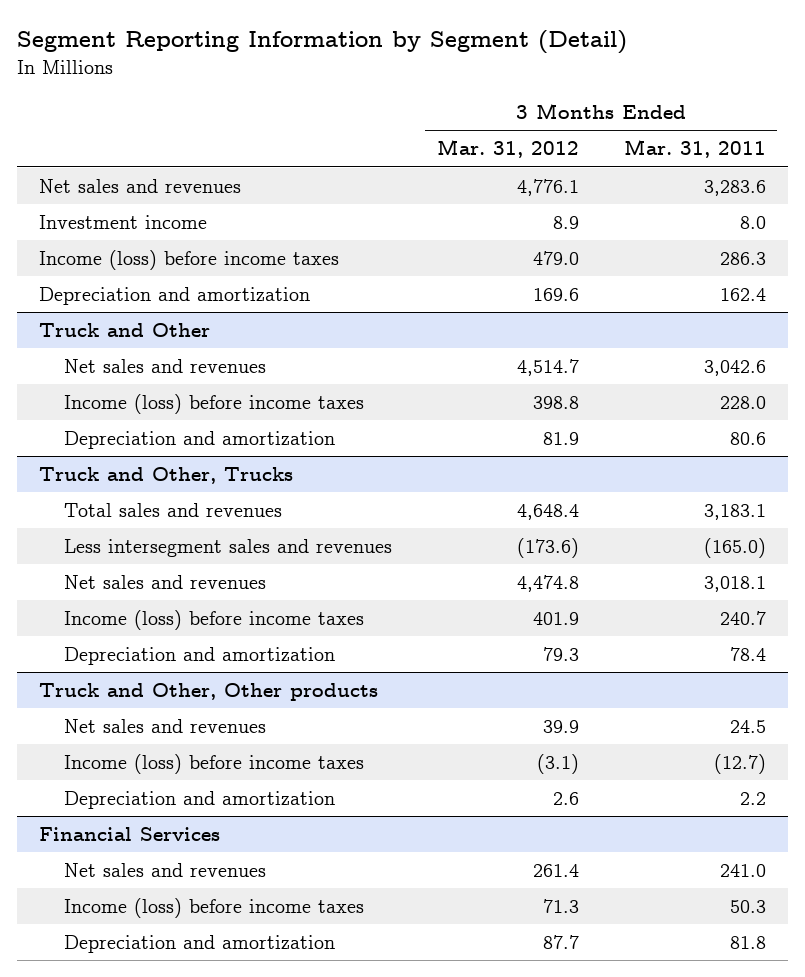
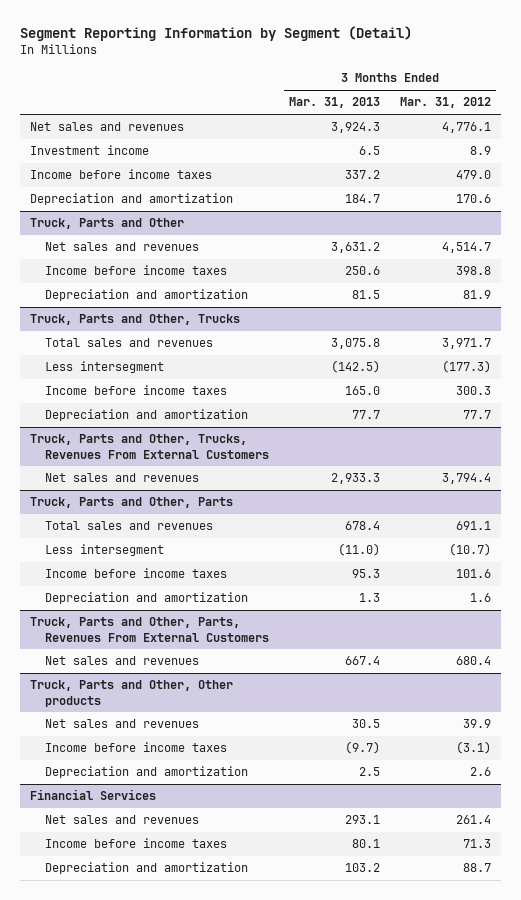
- | 3 Months Ended Mar. 31, 2012 | 3 Months Ended Mar. 31, 2011
+ | 3 Months Ended Mar. 31, 2013 | 3 Months Ended Mar. 31, 2012
- Income (loss) before income taxes | 479.0 | 286.3
- Depreciation and amortization | 169.6 | 162.4
- Truck and Other
+ Income before income taxes | 337.2 | 479.0
+ Depreciation and amortization | 184.7 | 170.6
+ Truck, Parts and Other
- Income (loss) before income taxes | 398.8 | 228.0
+ Income before income taxes | 250.6 | 398.8
- Truck and Other, Trucks
- Total sales and revenues | 4,648.4 | 3,183.1
- Less intersegment sales and revenues | (173.6) | (165.0)
- Net sales and revenues | 4,474.8 | 3,018.1
- Income (loss) before income taxes | 401.9 | 240.7
- Depreciation and amortization | 79.3 | 78.4
- Truck and Other, Other products
+ Truck, Parts and Other, Trucks
+ Total sales and revenues | 3,075.8 | 3,971.7
+ Less intersegment | (142.5) | (177.3)
+ Income before income taxes | 165.0 | 300.3
+ Depreciation and amortization | 77.7 | 77.7
+ Truck, Parts and Other, Trucks, Revenues From External Customers
+ Net sales and revenues | 2,933.3 | 3,794.4
+ Truck, Parts and Other, Parts
+ Total sales and revenues | 678.4 | 691.1
+ Less intersegment | (11.0) | (10.7)
+ Income before income taxes | 95.3 | 101.6
+ Depreciation and amortization | 1.3 | 1.6
+ Truck, Parts and Other, Parts, Revenues From External Customers
+ Net sales and revenues | 667.4 | 680.4
+ Truck, Parts and Other, Other products
- Income (loss) before income taxes | (3.1) | (12.7)
+ Income before income taxes | (9.7) | (3.1)
@ Financial Services
- Income (loss) before income taxes | 71.3 | 50.3
- Depreciation and amortization | 87.7 | 81.8
+ Income before income taxes | 80.1 | 71.3
+ Depreciation and amortization | 103.2 | 88.7

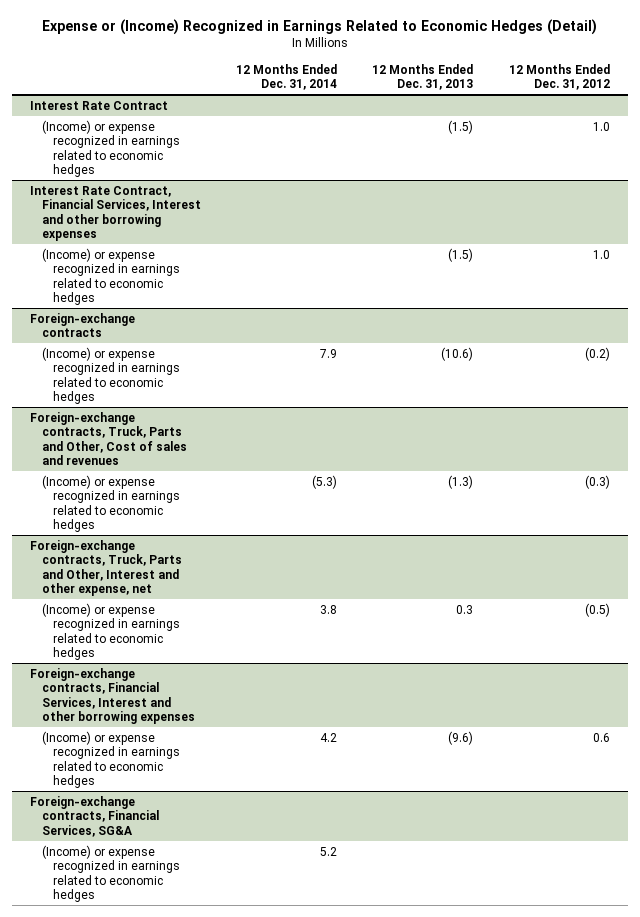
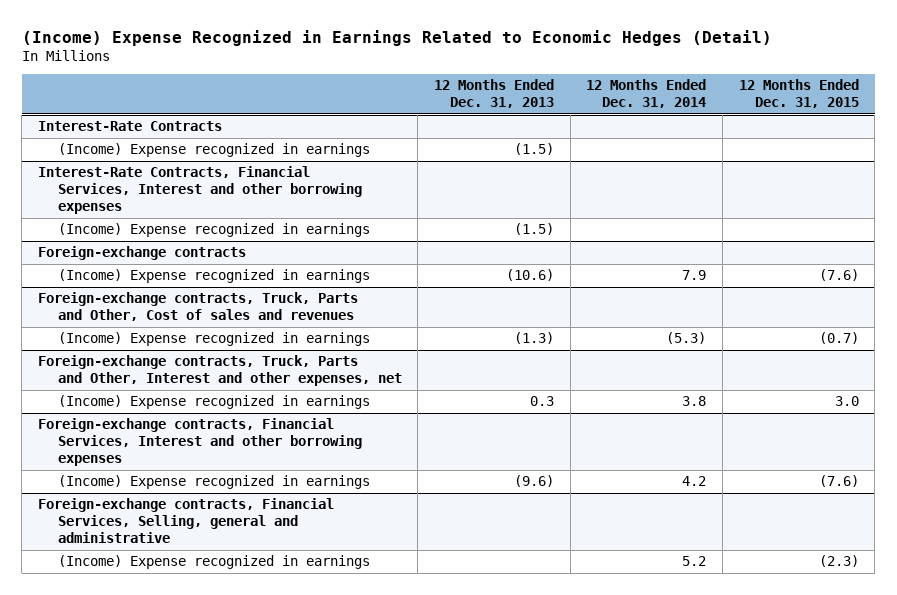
- Expense or (Income) Recognized in Earnings Related to Economic Hedges (Detail)
+ (Income) Expense Recognized in Earnings Related to Economic Hedges (Detail)
- | 12 Months Ended Dec. 31, 2014 | 12 Months Ended Dec. 31, 2013 | 12 Months Ended Dec. 31, 2012
+ | 12 Months Ended Dec. 31, 2013 | 12 Months Ended Dec. 31, 2014 | 12 Months Ended Dec. 31, 2015
- Interest Rate Contract
- (Income) or expense recognized in earnings related to economic hedges | | (1.5) | 1.0
- Interest Rate Contract, Financial Services, Interest and other borrowing expenses
- (Income) or expense recognized in earnings related to economic hedges | | (1.5) | 1.0
+ Interest-Rate Contracts
+ (Income) Expense recognized in earnings | (1.5) | |
+ Interest-Rate Contracts, Financial Services, Interest and other borrowing expenses
+ (Income) Expense recognized in earnings | (1.5) | |
@ Foreign-exchange contracts
- (Income) or expense recognized in earnings related to economic hedges | 7.9 | (10.6) | (0.2)
+ (Income) Expense recognized in earnings | (10.6) | 7.9 | (7.6)
@ Foreign-exchange contracts, Truck, Parts and Other, Cost of sales and revenues
- (Income) or expense recognized in earnings related to economic hedges | (5.3) | (1.3) | (0.3)
- Foreign-exchange contracts, Truck, Parts and Other, Interest and other expense, net
- (Income) or expense recognized in earnings related to economic hedges | 3.8 | 0.3 | (0.5)
@ Foreign-exchange contracts, Truck, Parts and Other, Cost of sales and revenues
+ (Income) Expense recognized in earnings | (1.3) | (5.3) | (0.7)
+ Foreign-exchange contracts, Truck, Parts and Other, Interest and other expenses, net
+ (Income) Expense recognized in earnings | 0.3 | 3.8 | 3.0
@ Foreign-exchange contracts, Financial Services, Interest and other borrowing expenses
- (Income) or expense recognized in earnings related to economic hedges | 4.2 | (9.6) | 0.6
- Foreign-exchange contracts, Financial Services, SG&A
- (Income) or expense recognized in earnings related to economic hedges | 5.2 | |
@ Foreign-exchange contracts, Financial Services, Interest and other borrowing expenses
+ (Income) Expense recognized in earnings | (9.6) | 4.2 | (7.6)
+ Foreign-exchange contracts, Financial Services, Selling, general and administrative
+ (Income) Expense recognized in earnings | | 5.2 | (2.3)

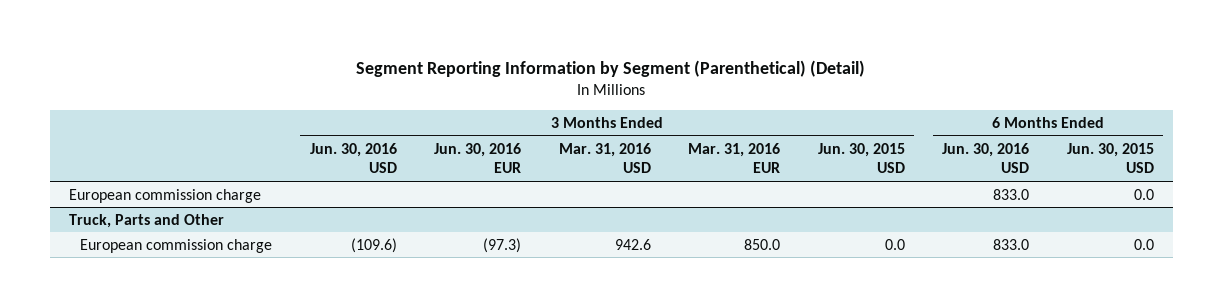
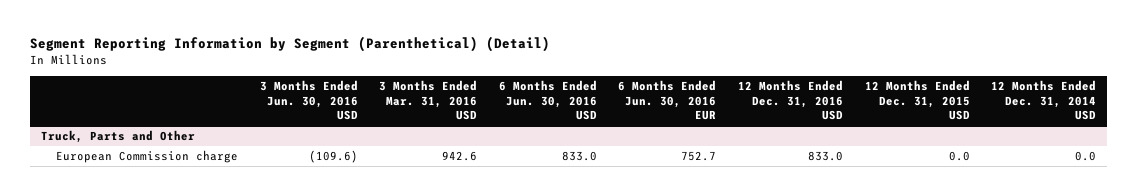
- | 3 Months Ended Jun. 30, 2016 USD | 3 Months Ended Jun. 30, 2016 EUR | 3 Months Ended Mar. 31, 2016 USD | 3 Months Ended Mar. 31, 2016 EUR | 3 Months Ended Jun. 30, 2015 USD | 6 Months Ended Jun. 30, 2016 USD | 6 Months Ended Jun. 30, 2015 USD
+ | 3 Months Ended Jun. 30, 2016 USD | 3 Months Ended Mar. 31, 2016 USD | 6 Months Ended Jun. 30, 2016 USD | 6 Months Ended Jun. 30, 2016 EUR | 12 Months Ended Dec. 31, 2016 USD | 12 Months Ended Dec. 31, 2015 USD | 12 Months Ended Dec. 31, 2014 USD
- European commission charge | | | | | | 833.0 | 0.0
@ Truck, Parts and Other
- European commission charge | (109.6) | (97.3) | 942.6 | 850.0 | 0.0 | 833.0 | 0.0
+ European Commission charge | (109.6) | 942.6 | 833.0 | 752.7 | 833.0 | 0.0 | 0.0

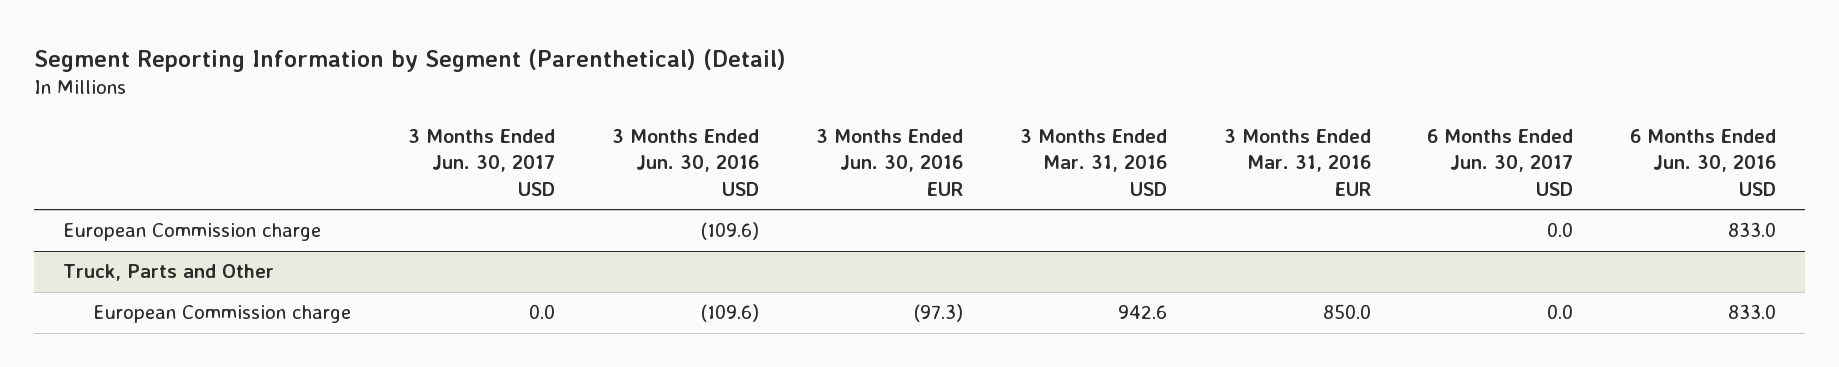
- | 3 Months Ended Jun. 30, 2016 USD | 3 Months Ended Mar. 31, 2016 USD | 6 Months Ended Jun. 30, 2016 USD | 6 Months Ended Jun. 30, 2016 EUR | 12 Months Ended Dec. 31, 2016 USD | 12 Months Ended Dec. 31, 2015 USD | 12 Months Ended Dec. 31, 2014 USD
+ | 3 Months Ended Jun. 30, 2017 USD | 3 Months Ended Jun. 30, 2016 USD | 3 Months Ended Jun. 30, 2016 EUR | 3 Months Ended Mar. 31, 2016 USD | 3 Months Ended Mar. 31, 2016 EUR | 6 Months Ended Jun. 30, 2017 USD | 6 Months Ended Jun. 30, 2016 USD
+ European Commission charge | | (109.6) | | | | 0.0 | 833.0

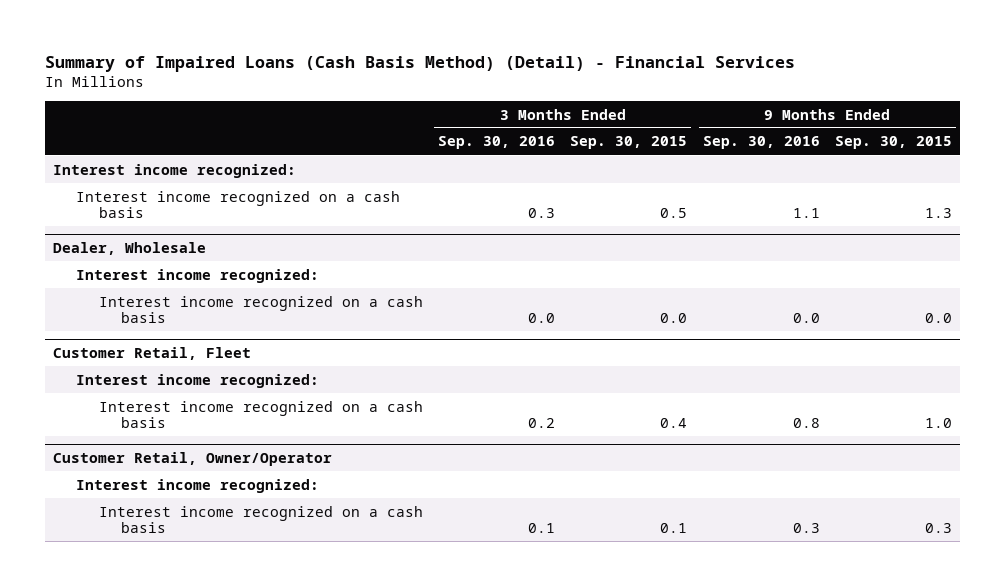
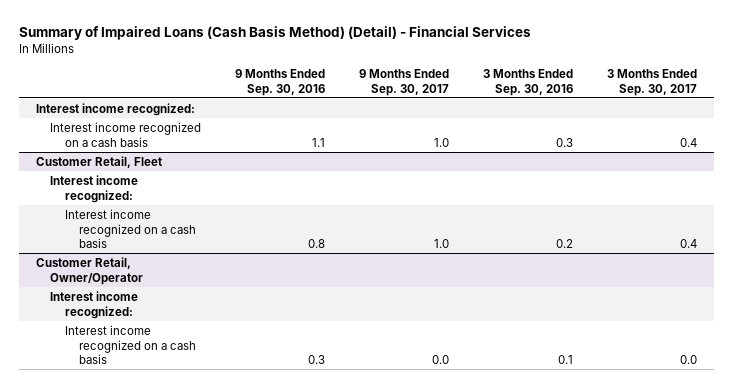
- | 3 Months Ended Sep. 30, 2016 | 3 Months Ended Sep. 30, 2015 | 9 Months Ended Sep. 30, 2016 | 9 Months Ended Sep. 30, 2015
+ | 9 Months Ended Sep. 30, 2016 | 9 Months Ended Sep. 30, 2017 | 3 Months Ended Sep. 30, 2016 | 3 Months Ended Sep. 30, 2017
- Dealer, Wholesale
- Interest income recognized:
- Interest income recognized on a cash basis | 0.0 | 0.0 | 0.0 | 0.0

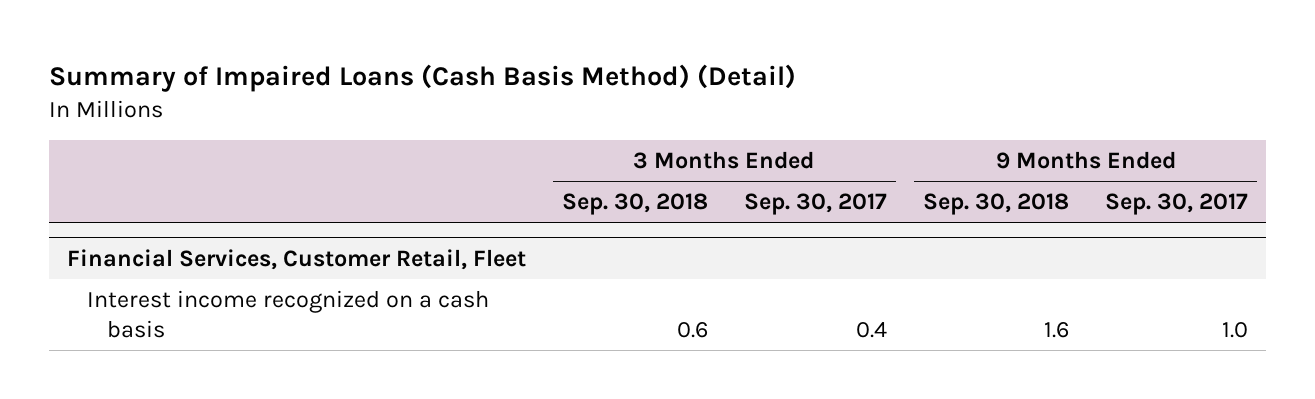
- Summary of Impaired Loans (Cash Basis Method) (Detail) - Financial Services
+ Summary of Impaired Loans (Cash Basis Method) (Detail)
- | 9 Months Ended Sep. 30, 2016 | 9 Months Ended Sep. 30, 2017 | 3 Months Ended Sep. 30, 2016 | 3 Months Ended Sep. 30, 2017
+ | 3 Months Ended Sep. 30, 2018 | 3 Months Ended Sep. 30, 2017 | 9 Months Ended Sep. 30, 2018 | 9 Months Ended Sep. 30, 2017
- Interest income recognized:
- Interest income recognized on a cash basis | 1.1 | 1.0 | 0.3 | 0.4
- Customer Retail, Fleet
- Interest income recognized:
+ Financial Services, Customer Retail, Fleet
- Customer Retail, Owner/Operator
- Interest income recognized:
- Interest income recognized on a cash basis | 0.3 | 0.0 | 0.1 | 0.0

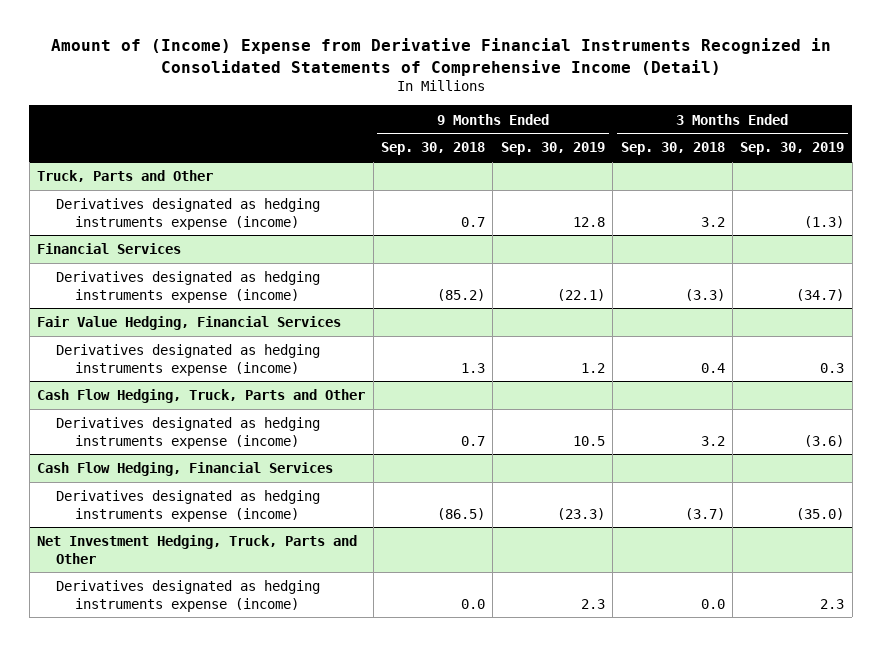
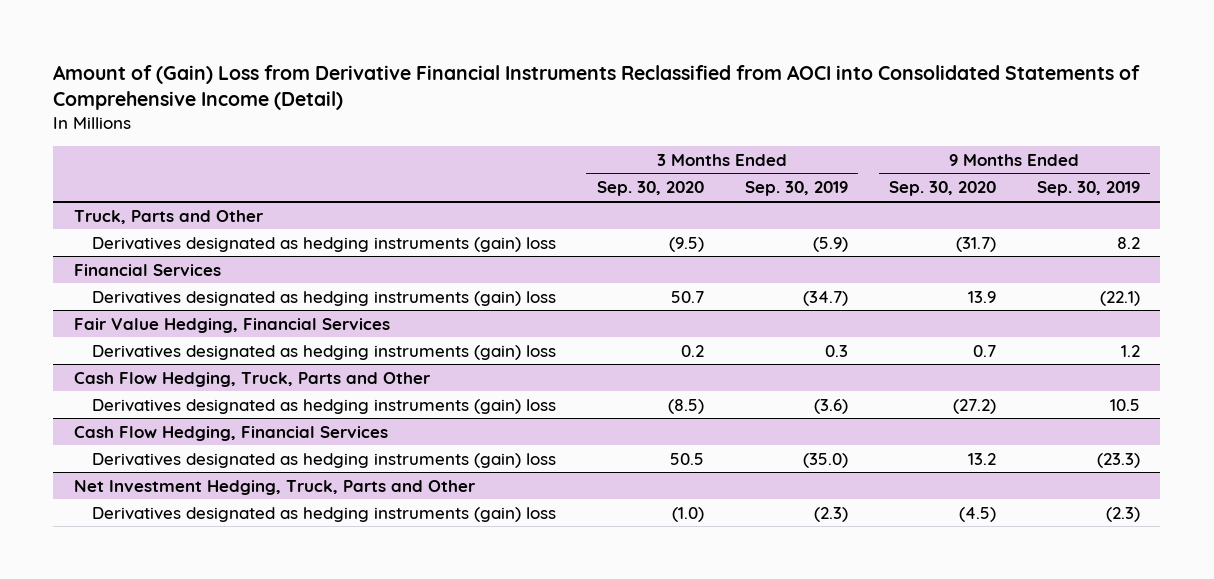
- Amount of (Income) Expense from Derivative Financial Instruments Recognized in Consolidated Statements of Comprehensive Income (Detail)
+ Amount of (Gain) Loss from Derivative Financial Instruments Reclassified from AOCI into Consolidated Statements of Comprehensive Income (Detail)
- | 9 Months Ended Sep. 30, 2018 | 9 Months Ended Sep. 30, 2019 | 3 Months Ended Sep. 30, 2018 | 3 Months Ended Sep. 30, 2019
+ | 3 Months Ended Sep. 30, 2020 | 3 Months Ended Sep. 30, 2019 | 9 Months Ended Sep. 30, 2020 | 9 Months Ended Sep. 30, 2019
@ Truck, Parts and Other
- Derivatives designated as hedging instruments expense (income) | 0.7 | 12.8 | 3.2 | (1.3)
+ Derivatives designated as hedging instruments (gain) loss | (9.5) | (5.9) | (31.7) | 8.2
@ Financial Services
- Derivatives designated as hedging instruments expense (income) | (85.2) | (22.1) | (3.3) | (34.7)
+ Derivatives designated as hedging instruments (gain) loss | 50.7 | (34.7) | 13.9 | (22.1)
@ Fair Value Hedging, Financial Services
- Derivatives designated as hedging instruments expense (income) | 1.3 | 1.2 | 0.4 | 0.3
+ Derivatives designated as hedging instruments (gain) loss | 0.2 | 0.3 | 0.7 | 1.2
@ Cash Flow Hedging, Truck, Parts and Other
- Derivatives designated as hedging instruments expense (income) | 0.7 | 10.5 | 3.2 | (3.6)
+ Derivatives designated as hedging instruments (gain) loss | (8.5) | (3.6) | (27.2) | 10.5
@ Cash Flow Hedging, Financial Services
- Derivatives designated as hedging instruments expense (income) | (86.5) | (23.3) | (3.7) | (35.0)
+ Derivatives designated as hedging instruments (gain) loss | 50.5 | (35.0) | 13.2 | (23.3)
@ Net Investment Hedging, Truck, Parts and Other
- Derivatives designated as hedging instruments expense (income) | 0.0 | 2.3 | 0.0 | 2.3
+ Derivatives designated as hedging instruments (gain) loss | (1.0) | (2.3) | (4.5) | (2.3)

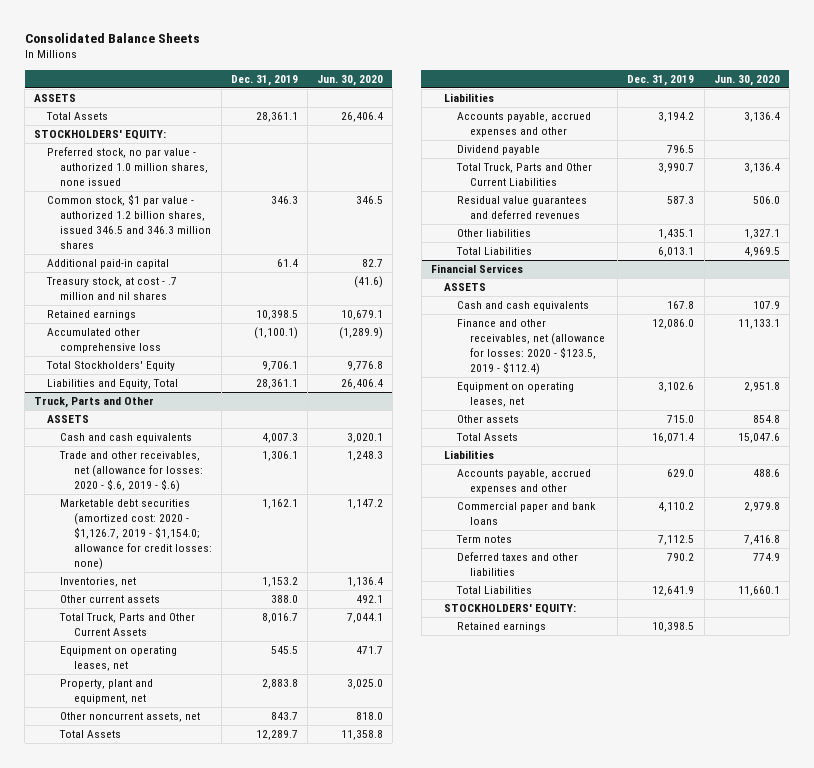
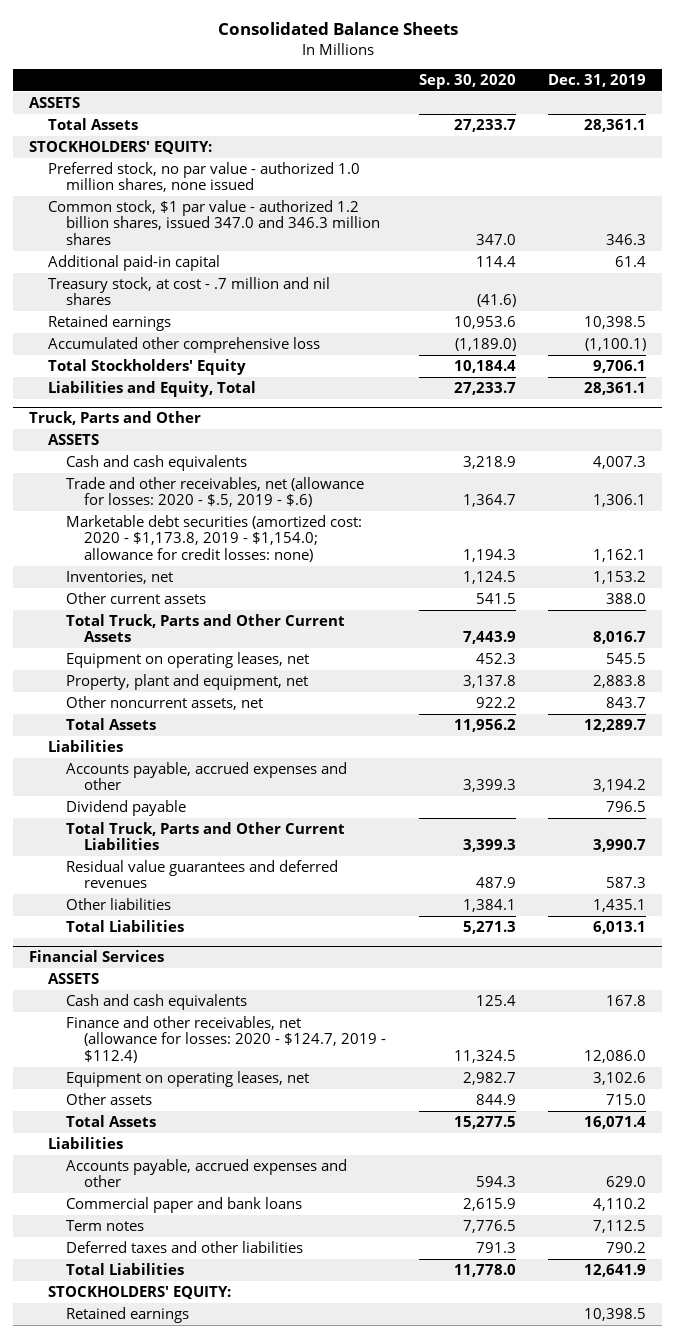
- | Dec. 31, 2019 | Jun. 30, 2020
+ | Sep. 30, 2020 | Dec. 31, 2019
- Common stock, $1 par value - authorized 1.2 billion shares, issued 346.5 and 346.3 million shares | 346.3 | 346.5
+ Common stock, $1 par value - authorized 1.2 billion shares, issued 347.0 and 346.3 million shares | 347.0 | 346.3
@ Truck, Parts and Other
- Trade and other receivables, net (allowance for losses: 2020 - $.6, 2019 - $.6) | 1,306.1 | 1,248.3
- Marketable debt securities (amortized cost: 2020 - $1,126.7, 2019 - $1,154.0; allowance for credit losses: none) | 1,162.1 | 1,147.2
+ Trade and other receivables, net (allowance for losses: 2020 - $.5, 2019 - $.6) | 1,364.7 | 1,306.1
+ Marketable debt securities (amortized cost: 2020 - $1,173.8, 2019 - $1,154.0; allowance for credit losses: none) | 1,194.3 | 1,162.1
@ Financial Services
- Finance and other receivables, net (allowance for losses: 2020 - $123.5, 2019 - $112.4) | 12,086.0 | 11,133.1
+ Finance and other receivables, net (allowance for losses: 2020 - $124.7, 2019 - $112.4) | 11,324.5 | 12,086.0

